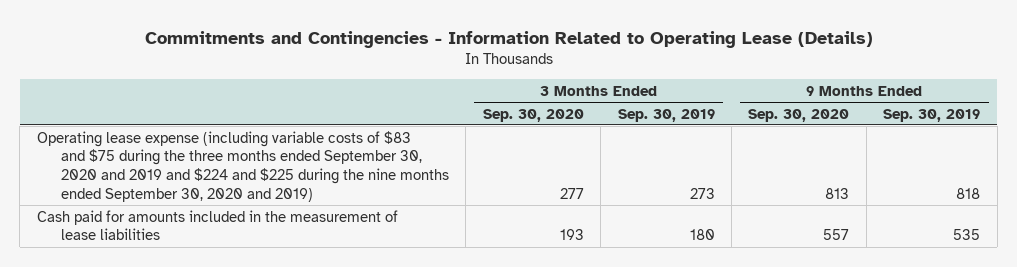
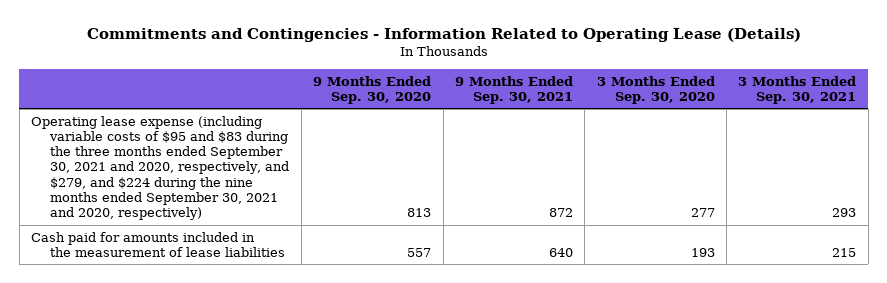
- | 3 Months Ended Sep. 30, 2020 | 3 Months Ended Sep. 30, 2019 | 9 Months Ended Sep. 30, 2020 | 9 Months Ended Sep. 30, 2019
+ | 9 Months Ended Sep. 30, 2020 | 9 Months Ended Sep. 30, 2021 | 3 Months Ended Sep. 30, 2020 | 3 Months Ended Sep. 30, 2021
- Operating lease expense (including variable costs of $83 and $75 during the three months ended September 30, 2020 and 2019 and $224 and $225 during the nine months ended September 30, 2020 and 2019) | 277 | 273 | 813 | 818
+ Operating lease expense (including variable costs of $95 and $83 during the three months ended September 30, 2021 and 2020, respectively, and $279, and $224 during the nine months ended September 30, 2021 and 2020, respectively) | 813 | 872 | 277 | 293

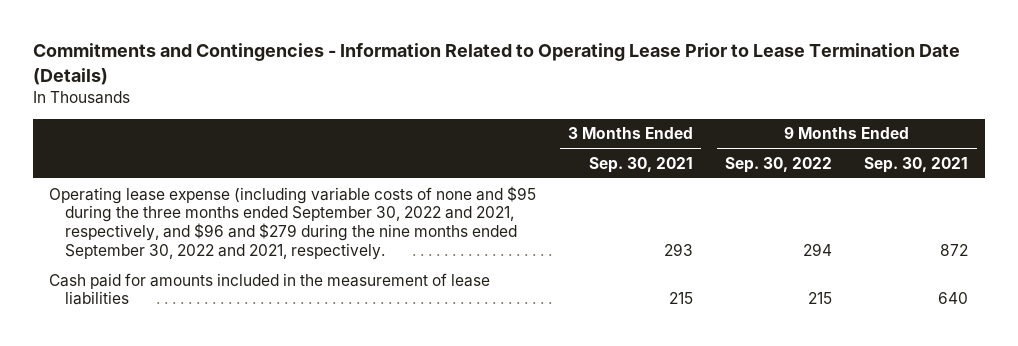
- Commitments and Contingencies - Information Related to Operating Lease (Details)
+ Commitments and Contingencies - Information Related to Operating Lease Prior to Lease Termination Date (Details)
- | 9 Months Ended Sep. 30, 2020 | 9 Months Ended Sep. 30, 2021 | 3 Months Ended Sep. 30, 2020 | 3 Months Ended Sep. 30, 2021
+ | 3 Months Ended Sep. 30, 2021 | 9 Months Ended Sep. 30, 2022 | 9 Months Ended Sep. 30, 2021
- Operating lease expense (including variable costs of $95 and $83 during the three months ended September 30, 2021 and 2020, respectively, and $279, and $224 during the nine months ended September 30, 2021 and 2020, respectively) | 813 | 872 | 277 | 293
+ Operating lease expense (including variable costs of none and $95 during the three months ended September 30, 2022 and 2021, respectively, and $96 and $279 during the nine months ended September 30, 2022 and 2021, respectively. | 293 | 294 | 872

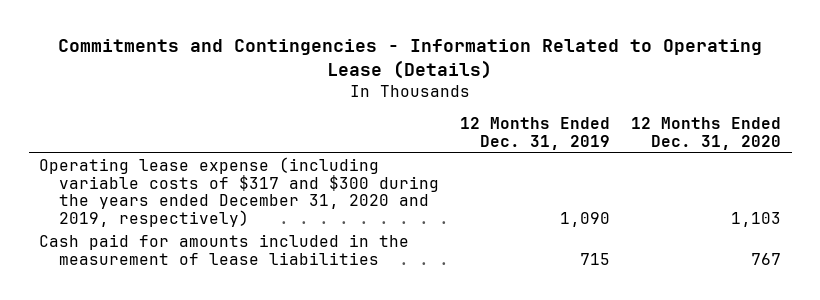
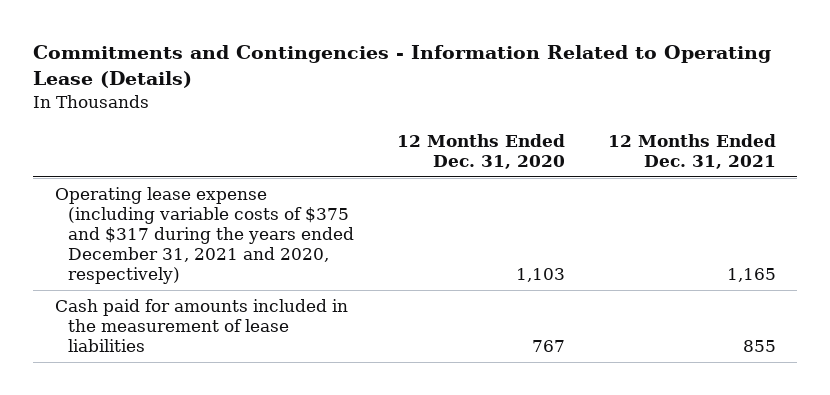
- | 12 Months Ended Dec. 31, 2019 | 12 Months Ended Dec. 31, 2020
+ | 12 Months Ended Dec. 31, 2020 | 12 Months Ended Dec. 31, 2021
- Operating lease expense (including variable costs of $317 and $300 during the years ended December 31, 2020 and 2019, respectively) | 1,090 | 1,103
+ Operating lease expense (including variable costs of $375 and $317 during the years ended December 31, 2021 and 2020, respectively) | 1,103 | 1,165

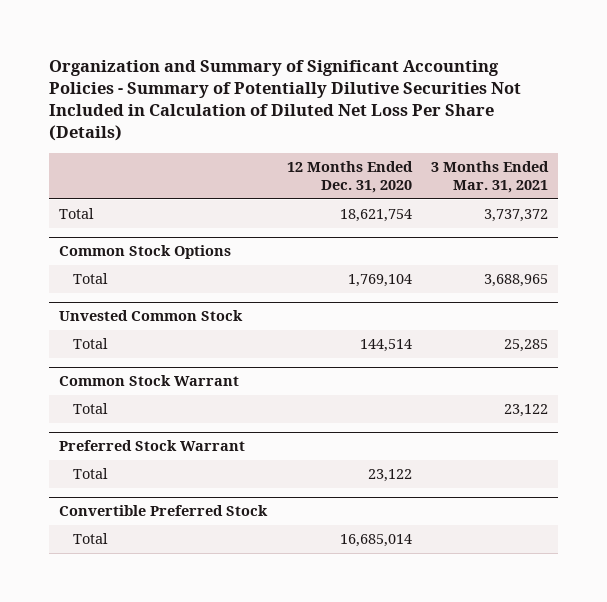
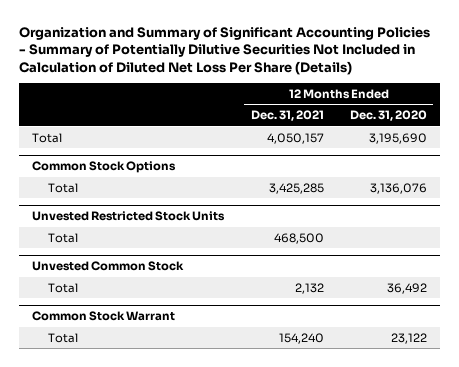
- | 12 Months Ended Dec. 31, 2020 | 3 Months Ended Mar. 31, 2021
+ | 12 Months Ended Dec. 31, 2021 | 12 Months Ended Dec. 31, 2020
- Total | 18,621,754 | 3,737,372
+ Total | 4,050,157 | 3,195,690
@ Common Stock Options
- Total | 1,769,104 | 3,688,965
+ Total | 3,425,285 | 3,136,076
+ Unvested Restricted Stock Units
+ Total | 468,500 |
@ Unvested Common Stock
- Total | 144,514 | 25,285
+ Total | 2,132 | 36,492
@ Common Stock Warrant
- Total | | 23,122
- Preferred Stock Warrant
- Convertible Preferred Stock
- Total | 16,685,014 |

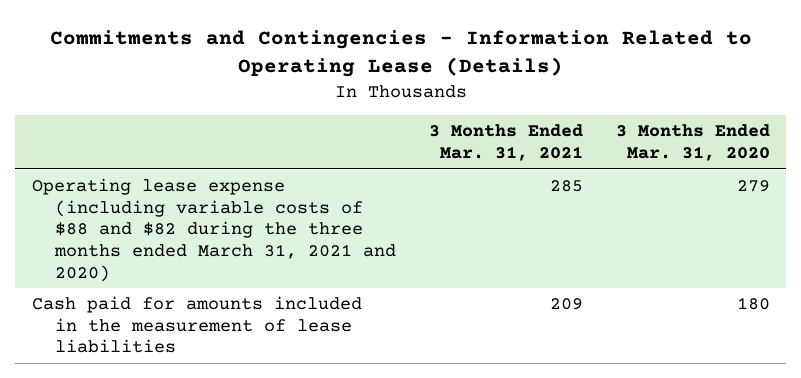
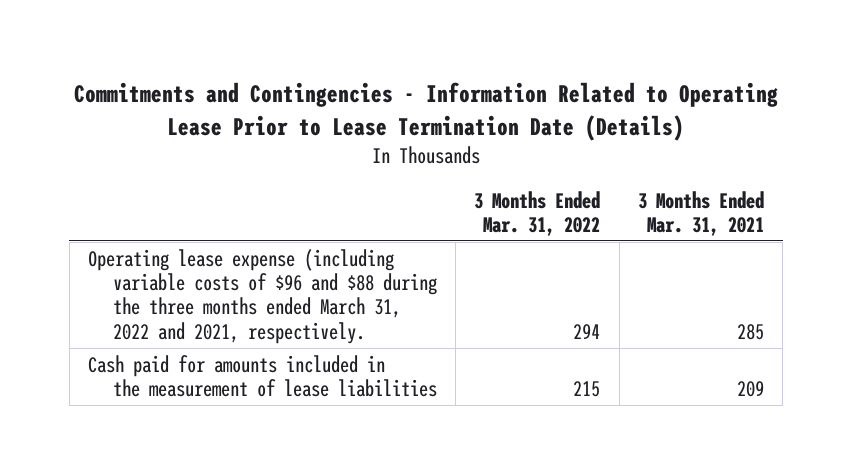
- Commitments and Contingencies - Information Related to Operating Lease (Details)
+ Commitments and Contingencies - Information Related to Operating Lease Prior to Lease Termination Date (Details)
- | 3 Months Ended Mar. 31, 2021 | 3 Months Ended Mar. 31, 2020
+ | 3 Months Ended Mar. 31, 2022 | 3 Months Ended Mar. 31, 2021
- Operating lease expense (including variable costs of $88 and $82 during the three months ended March 31, 2021 and 2020) | 285 | 279
+ Operating lease expense (including variable costs of $96 and $88 during the three months ended March 31, 2022 and 2021, respectively. | 294 | 285

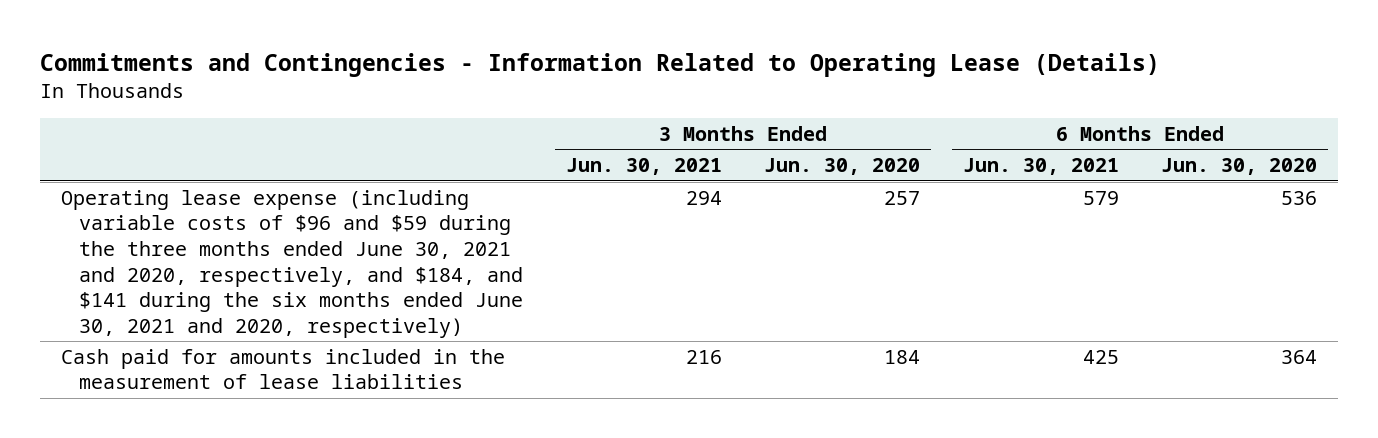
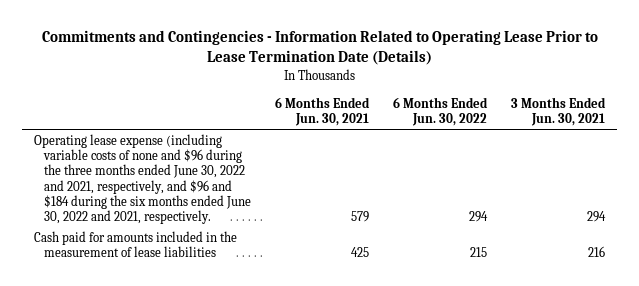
- Commitments and Contingencies - Information Related to Operating Lease (Details)
+ Commitments and Contingencies - Information Related to Operating Lease Prior to Lease Termination Date (Details)
- | 3 Months Ended Jun. 30, 2021 | 3 Months Ended Jun. 30, 2020 | 6 Months Ended Jun. 30, 2021 | 6 Months Ended Jun. 30, 2020
+ | 6 Months Ended Jun. 30, 2021 | 6 Months Ended Jun. 30, 2022 | 3 Months Ended Jun. 30, 2021
- Operating lease expense (including variable costs of $96 and $59 during the three months ended June 30, 2021 and 2020, respectively, and $184, and $141 during the six months ended June 30, 2021 and 2020, respectively) | 294 | 257 | 579 | 536
+ Operating lease expense (including variable costs of none and $96 during the three months ended June 30, 2022 and 2021, respectively, and $96 and $184 during the six months ended June 30, 2022 and 2021, respectively. | 579 | 294 | 294

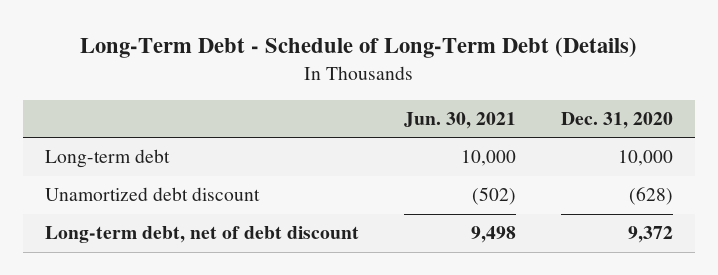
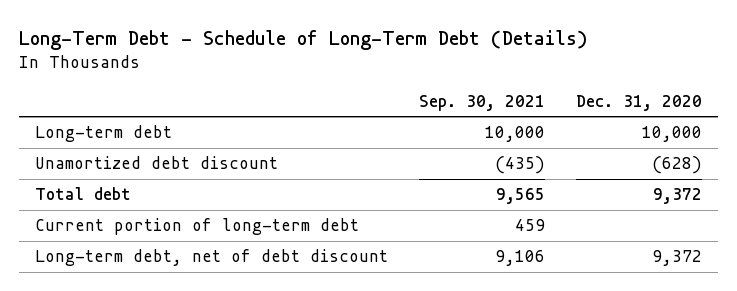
- | Jun. 30, 2021 | Dec. 31, 2020
+ | Sep. 30, 2021 | Dec. 31, 2020
+ Total debt | 9,565 | 9,372
+ Current portion of long-term debt | 459 |

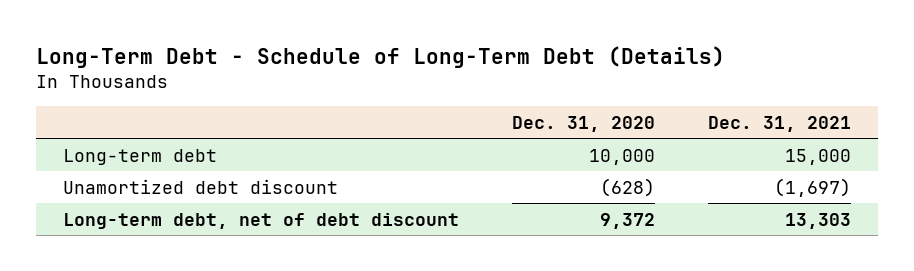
- | Sep. 30, 2021 | Dec. 31, 2020
+ | Dec. 31, 2020 | Dec. 31, 2021
- Total debt | 9,565 | 9,372
- Current portion of long-term debt | 459 |

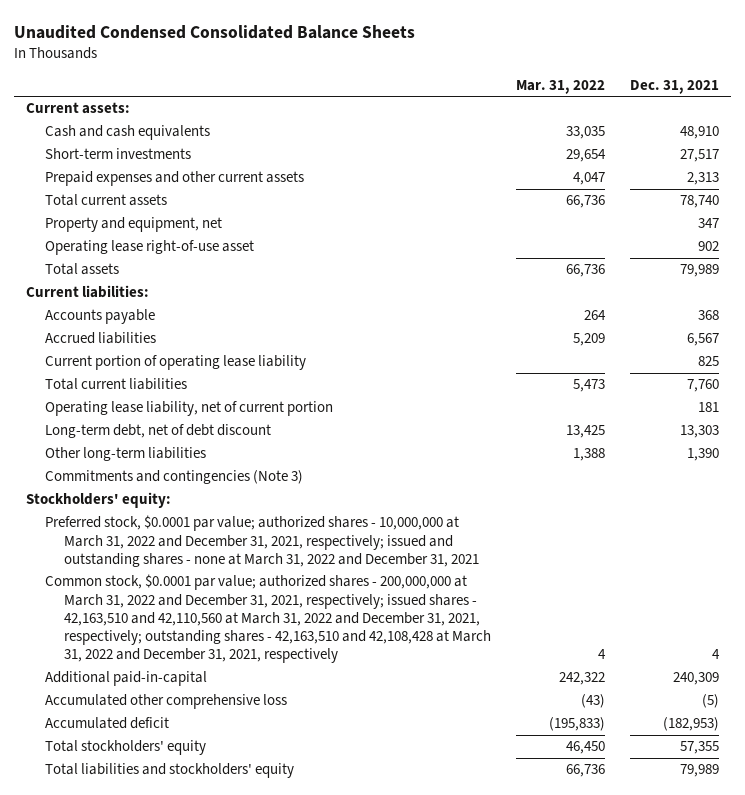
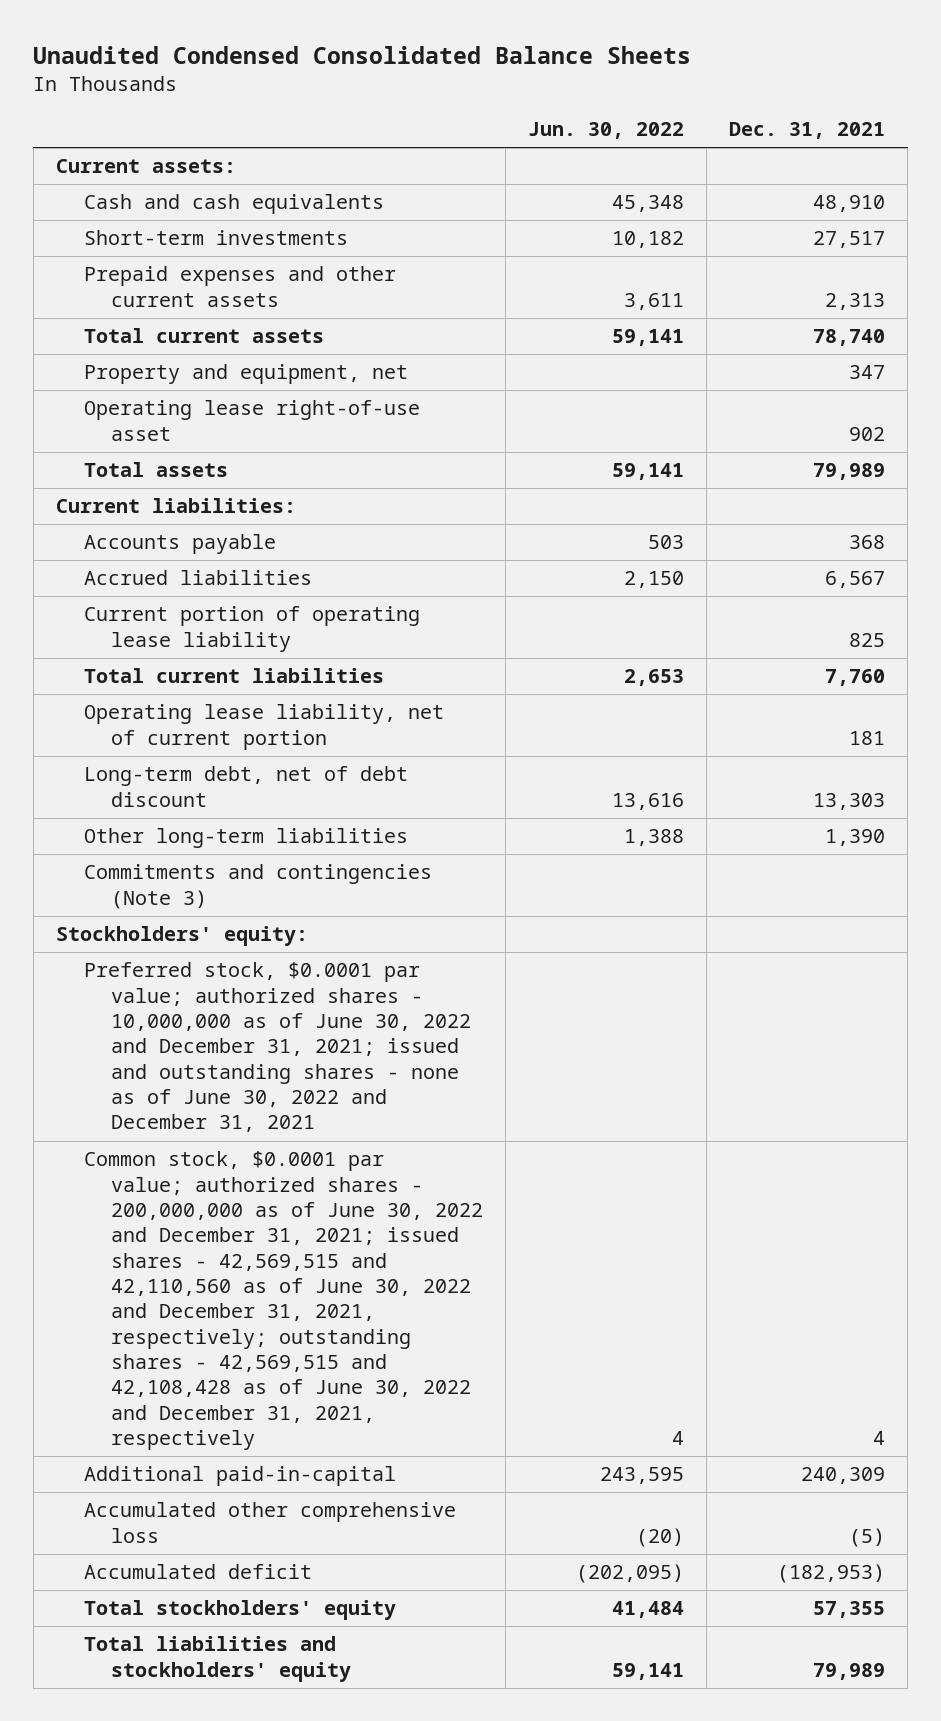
- | Mar. 31, 2022 | Dec. 31, 2021
+ | Jun. 30, 2022 | Dec. 31, 2021
- Preferred stock, $0.0001 par value; authorized shares - 10,000,000 at March 31, 2022 and December 31, 2021, respectively; issued and outstanding shares - none at March 31, 2022 and December 31, 2021
- Common stock, $0.0001 par value; authorized shares - 200,000,000 at March 31, 2022 and December 31, 2021, respectively; issued shares - 42,163,510 and 42,110,560 at March 31, 2022 and December 31, 2021, respectively; outstanding shares - 42,163,510 and 42,108,428 at March 31, 2022 and December 31, 2021, respectively | 4 | 4
+ Preferred stock, $0.0001 par value; authorized shares - 10,000,000 as of June 30, 2022 and December 31, 2021; issued and outstanding shares - none as of June 30, 2022 and December 31, 2021
+ Common stock, $0.0001 par value; authorized shares - 200,000,000 as of June 30, 2022 and December 31, 2021; issued shares - 42,569,515 and 42,110,560 as of June 30, 2022 and December 31, 2021, respectively; outstanding shares - 42,569,515 and 42,108,428 as of June 30, 2022 and December 31, 2021, respectively | 4 | 4

